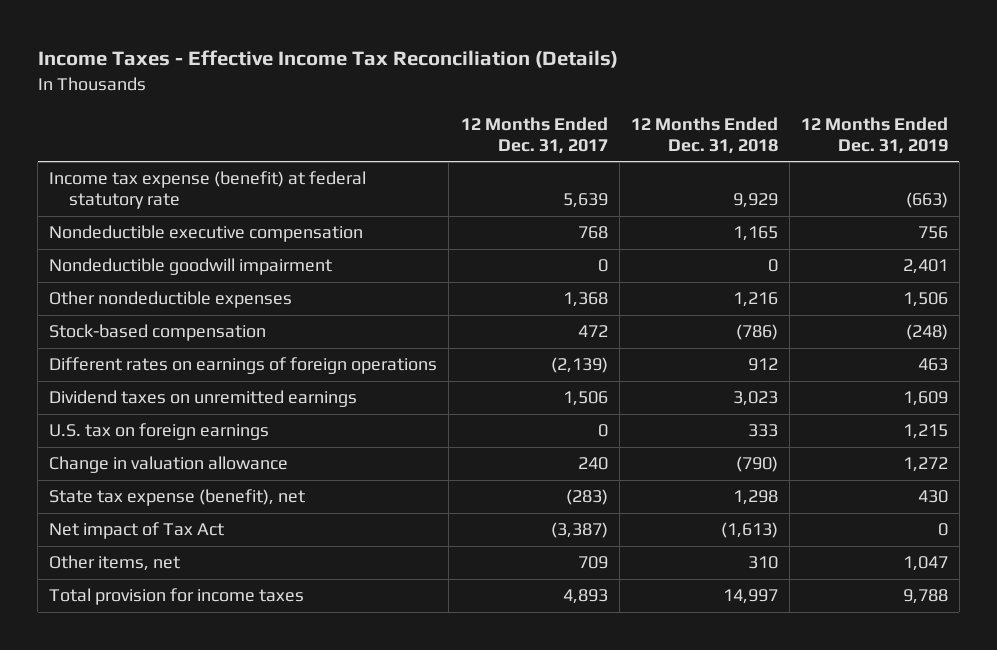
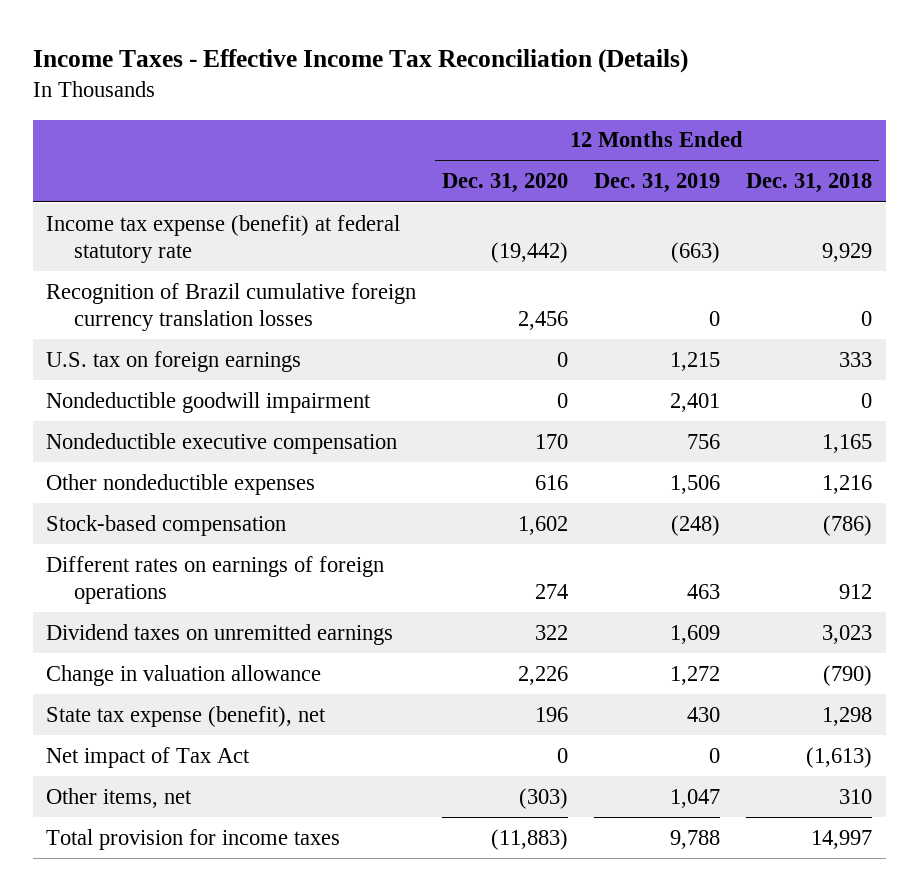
- | 12 Months Ended Dec. 31, 2017 | 12 Months Ended Dec. 31, 2018 | 12 Months Ended Dec. 31, 2019
+ | 12 Months Ended Dec. 31, 2020 | 12 Months Ended Dec. 31, 2019 | 12 Months Ended Dec. 31, 2018
+ Recognition of Brazil cumulative foreign currency translation losses | 2,456 | 0 | 0
moved up: U.S. tax on foreign earnings | 0 | 1,215 | 333
moved down: Nondeductible executive compensation | 170 | 756 | 1,165

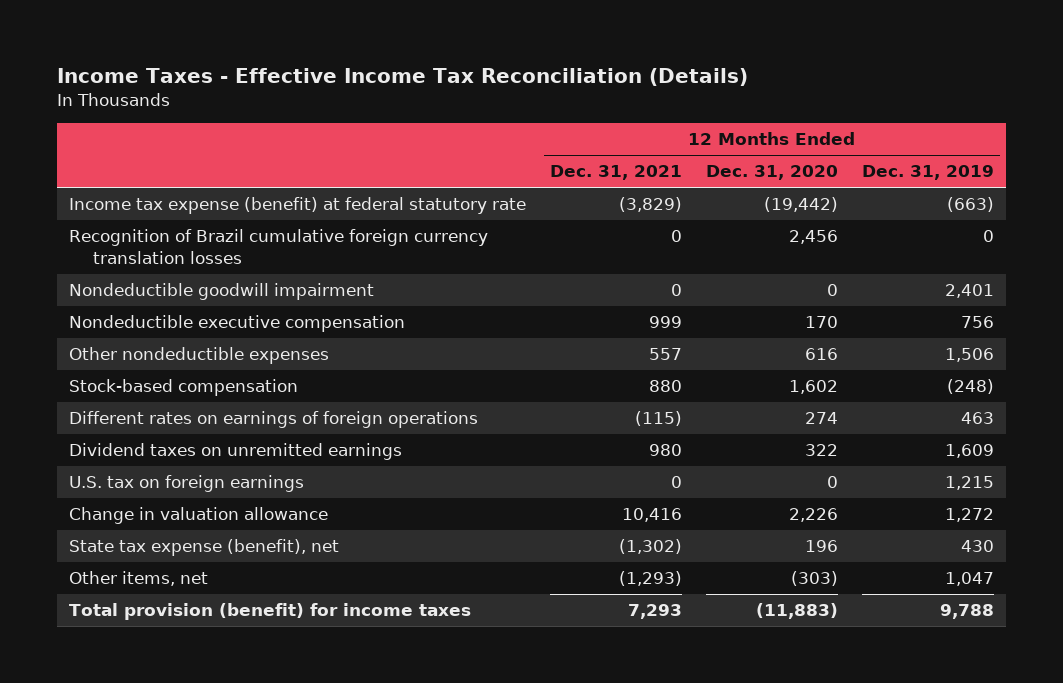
- | 12 Months Ended Dec. 31, 2020 | 12 Months Ended Dec. 31, 2019 | 12 Months Ended Dec. 31, 2018
+ | 12 Months Ended Dec. 31, 2021 | 12 Months Ended Dec. 31, 2020 | 12 Months Ended Dec. 31, 2019
moved down: U.S. tax on foreign earnings | 0 | 0 | 1,215
- Net impact of Tax Act | 0 | 0 | (1,613)
- Total provision for income taxes | (11,883) | 9,788 | 14,997
+ Total provision (benefit) for income taxes | 7,293 | (11,883) | 9,788

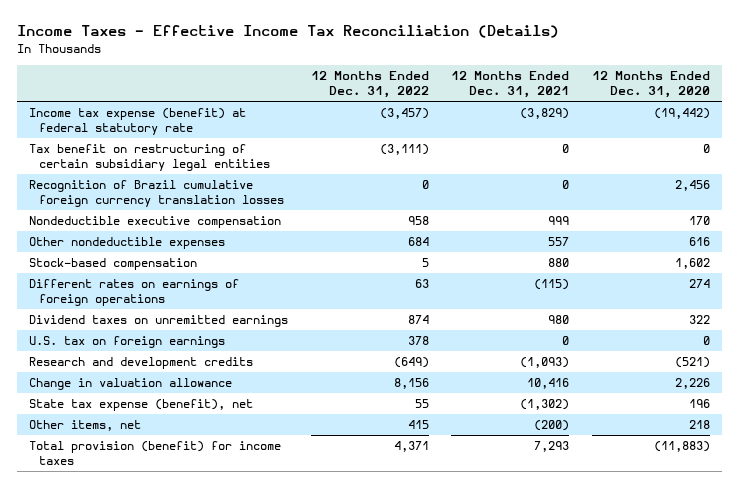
- | 12 Months Ended Dec. 31, 2021 | 12 Months Ended Dec. 31, 2020 | 12 Months Ended Dec. 31, 2019
+ | 12 Months Ended Dec. 31, 2022 | 12 Months Ended Dec. 31, 2021 | 12 Months Ended Dec. 31, 2020
+ Tax benefit on restructuring of certain subsidiary legal entities | (3,111) | 0 | 0
- Nondeductible goodwill impairment | 0 | 0 | 2,401
+ Research and development credits | (649) | (1,093) | (521)
- Other items, net | (1,293) | (303) | 1,047
+ Other items, net | 415 | (200) | 218

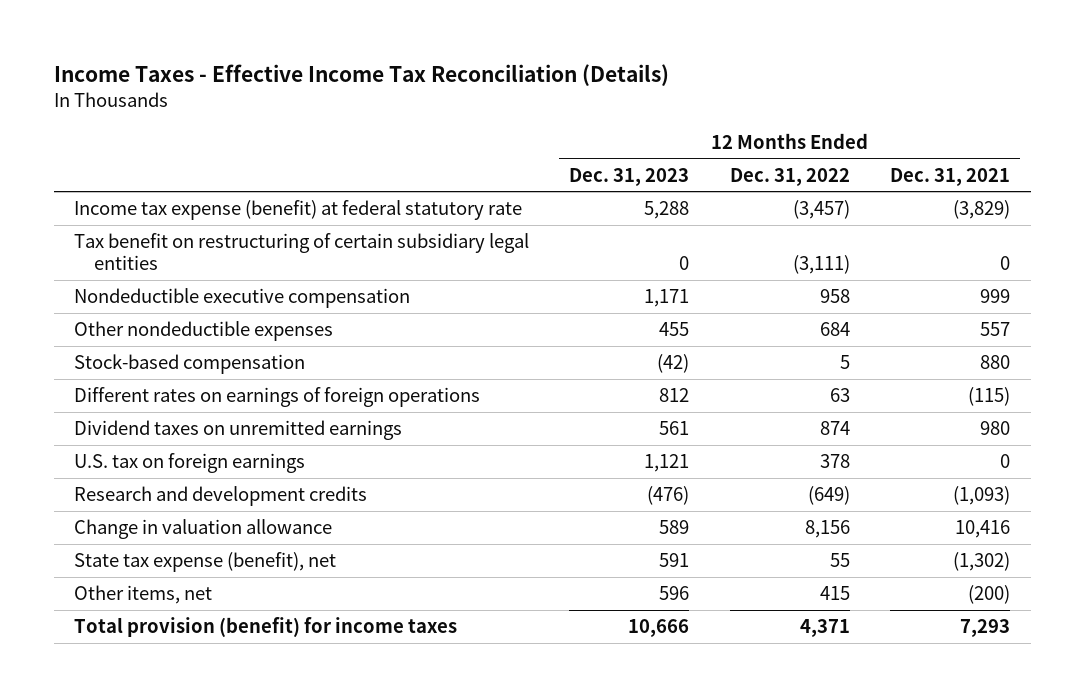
- | 12 Months Ended Dec. 31, 2022 | 12 Months Ended Dec. 31, 2021 | 12 Months Ended Dec. 31, 2020
+ | 12 Months Ended Dec. 31, 2023 | 12 Months Ended Dec. 31, 2022 | 12 Months Ended Dec. 31, 2021
- Recognition of Brazil cumulative foreign currency translation losses | 0 | 0 | 2,456

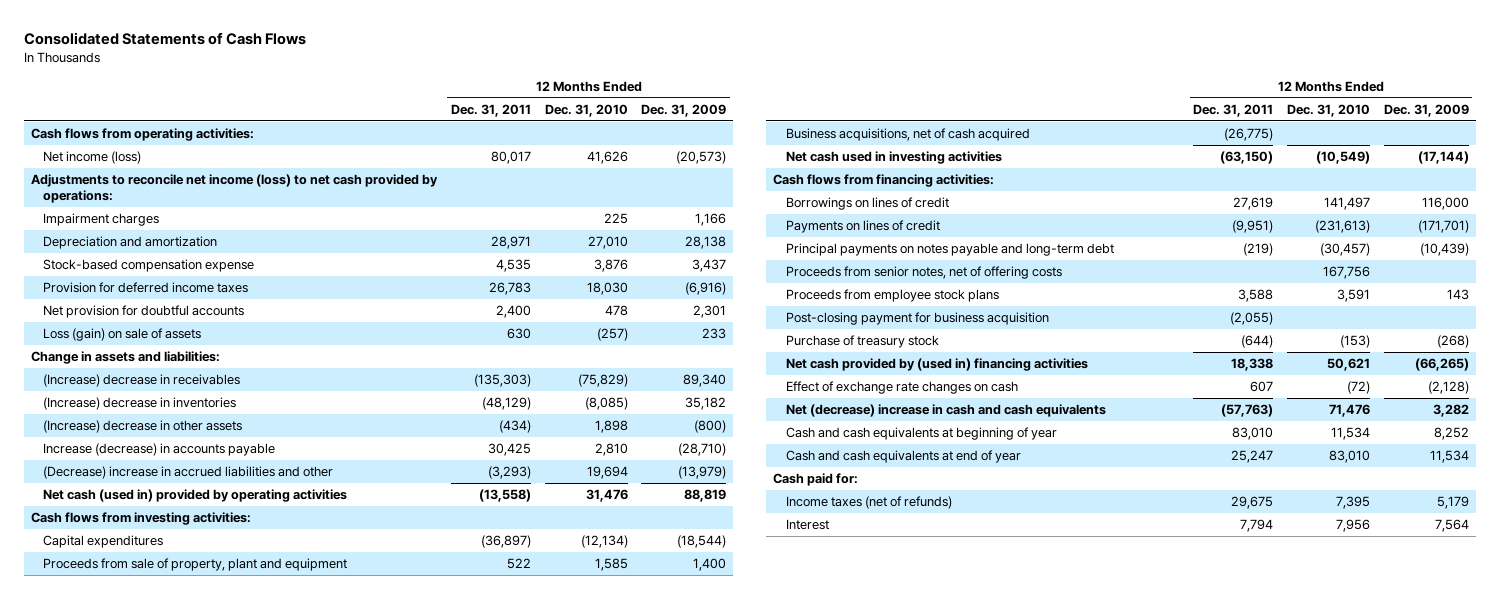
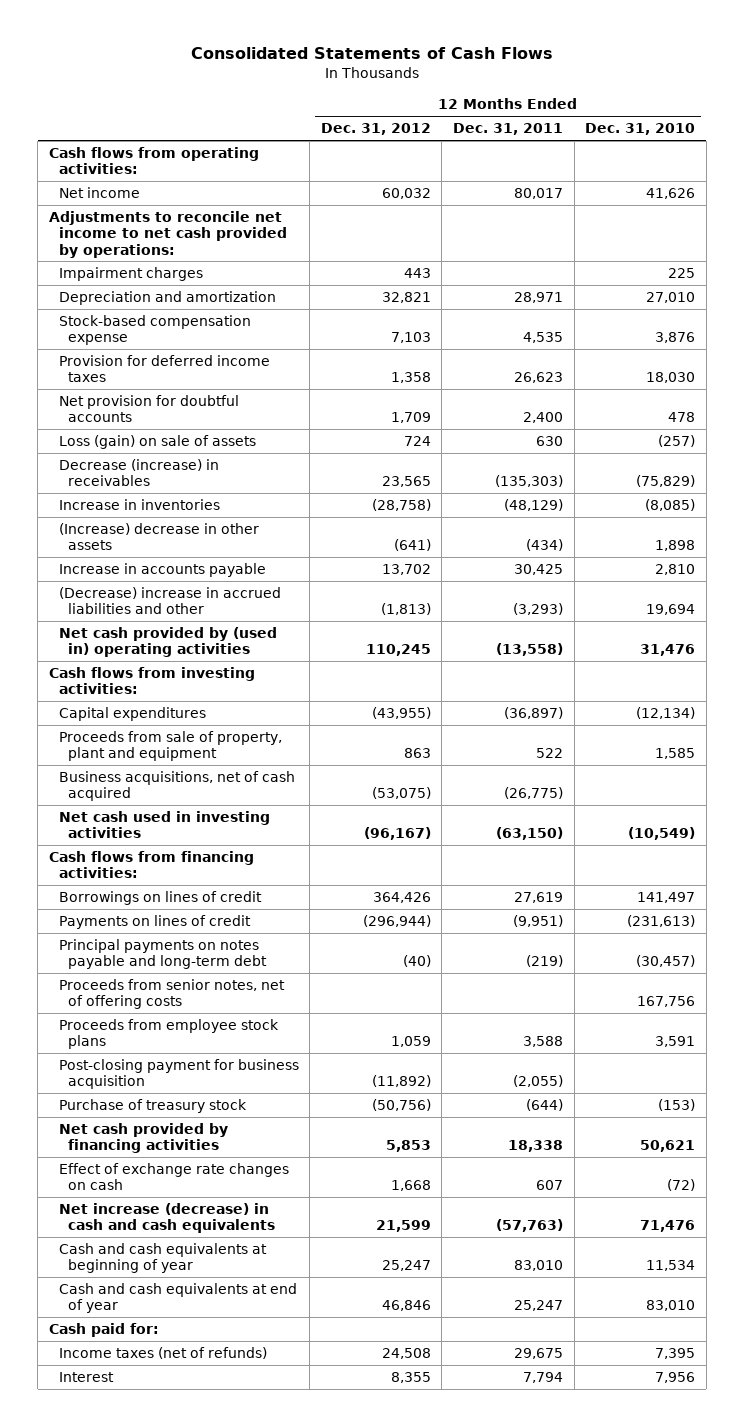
- | 12 Months Ended Dec. 31, 2011 | 12 Months Ended Dec. 31, 2010 | 12 Months Ended Dec. 31, 2009
+ | 12 Months Ended Dec. 31, 2012 | 12 Months Ended Dec. 31, 2011 | 12 Months Ended Dec. 31, 2010
- Net income (loss) | 80,017 | 41,626 | (20,573)
- Adjustments to reconcile net income (loss) to net cash provided by operations:
+ Net income | 60,032 | 80,017 | 41,626
+ Adjustments to reconcile net income to net cash provided by operations:
- Provision for deferred income taxes | 26,783 | 18,030 | (6,916)
+ Provision for deferred income taxes | 1,358 | 26,623 | 18,030
- Change in assets and liabilities:
- (Increase) decrease in receivables | (135,303) | (75,829) | 89,340
- (Increase) decrease in inventories | (48,129) | (8,085) | 35,182
+ Decrease (increase) in receivables | 23,565 | (135,303) | (75,829)
+ Increase in inventories | (28,758) | (48,129) | (8,085)
- Increase (decrease) in accounts payable | 30,425 | 2,810 | (28,710)
+ Increase in accounts payable | 13,702 | 30,425 | 2,810
- Net cash (used in) provided by operating activities | (13,558) | 31,476 | 88,819
+ Net cash provided by (used in) operating activities | 110,245 | (13,558) | 31,476
- Net cash provided by (used in) financing activities | 18,338 | 50,621 | (66,265)
+ Net cash provided by financing activities | 5,853 | 18,338 | 50,621
- Net (decrease) increase in cash and cash equivalents | (57,763) | 71,476 | 3,282
+ Net increase (decrease) in cash and cash equivalents | 21,599 | (57,763) | 71,476

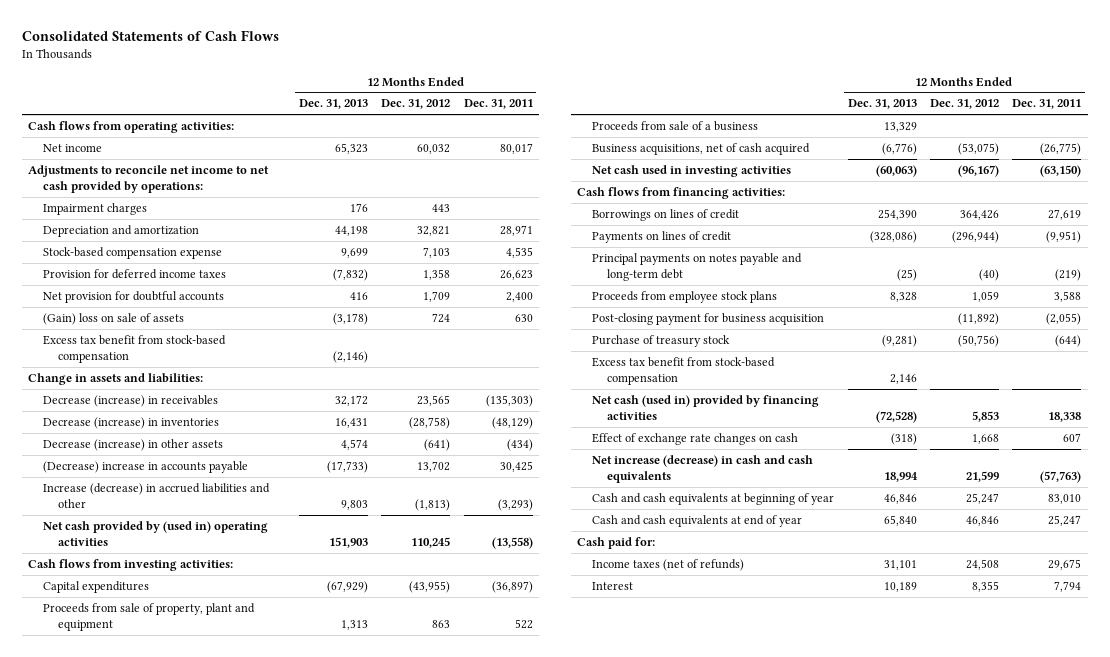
- | 12 Months Ended Dec. 31, 2012 | 12 Months Ended Dec. 31, 2011 | 12 Months Ended Dec. 31, 2010
+ | 12 Months Ended Dec. 31, 2013 | 12 Months Ended Dec. 31, 2012 | 12 Months Ended Dec. 31, 2011
- Loss (gain) on sale of assets | 724 | 630 | (257)
+ (Gain) loss on sale of assets | (3,178) | 724 | 630
+ Excess tax benefit from stock-based compensation | (2,146) | |
+ Change in assets and liabilities:
- Increase in inventories | (28,758) | (48,129) | (8,085)
- (Increase) decrease in other assets | (641) | (434) | 1,898
- Increase in accounts payable | 13,702 | 30,425 | 2,810
- (Decrease) increase in accrued liabilities and other | (1,813) | (3,293) | 19,694
+ Decrease (increase) in inventories | 16,431 | (28,758) | (48,129)
+ Decrease (increase) in other assets | 4,574 | (641) | (434)
+ (Decrease) increase in accounts payable | (17,733) | 13,702 | 30,425
+ Increase (decrease) in accrued liabilities and other | 9,803 | (1,813) | (3,293)
+ Proceeds from sale of a business | 13,329 | |
- Proceeds from senior notes, net of offering costs | | | 167,756
- Net cash provided by financing activities | 5,853 | 18,338 | 50,621
+ Excess tax benefit from stock-based compensation | 2,146 | |
+ Net cash (used in) provided by financing activities | (72,528) | 5,853 | 18,338

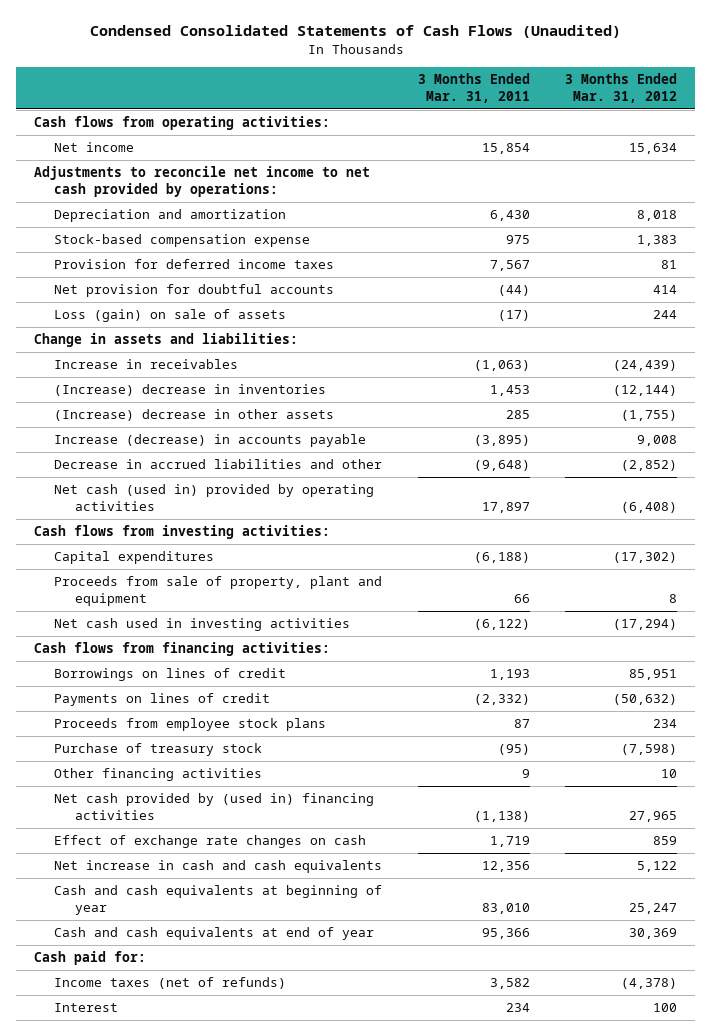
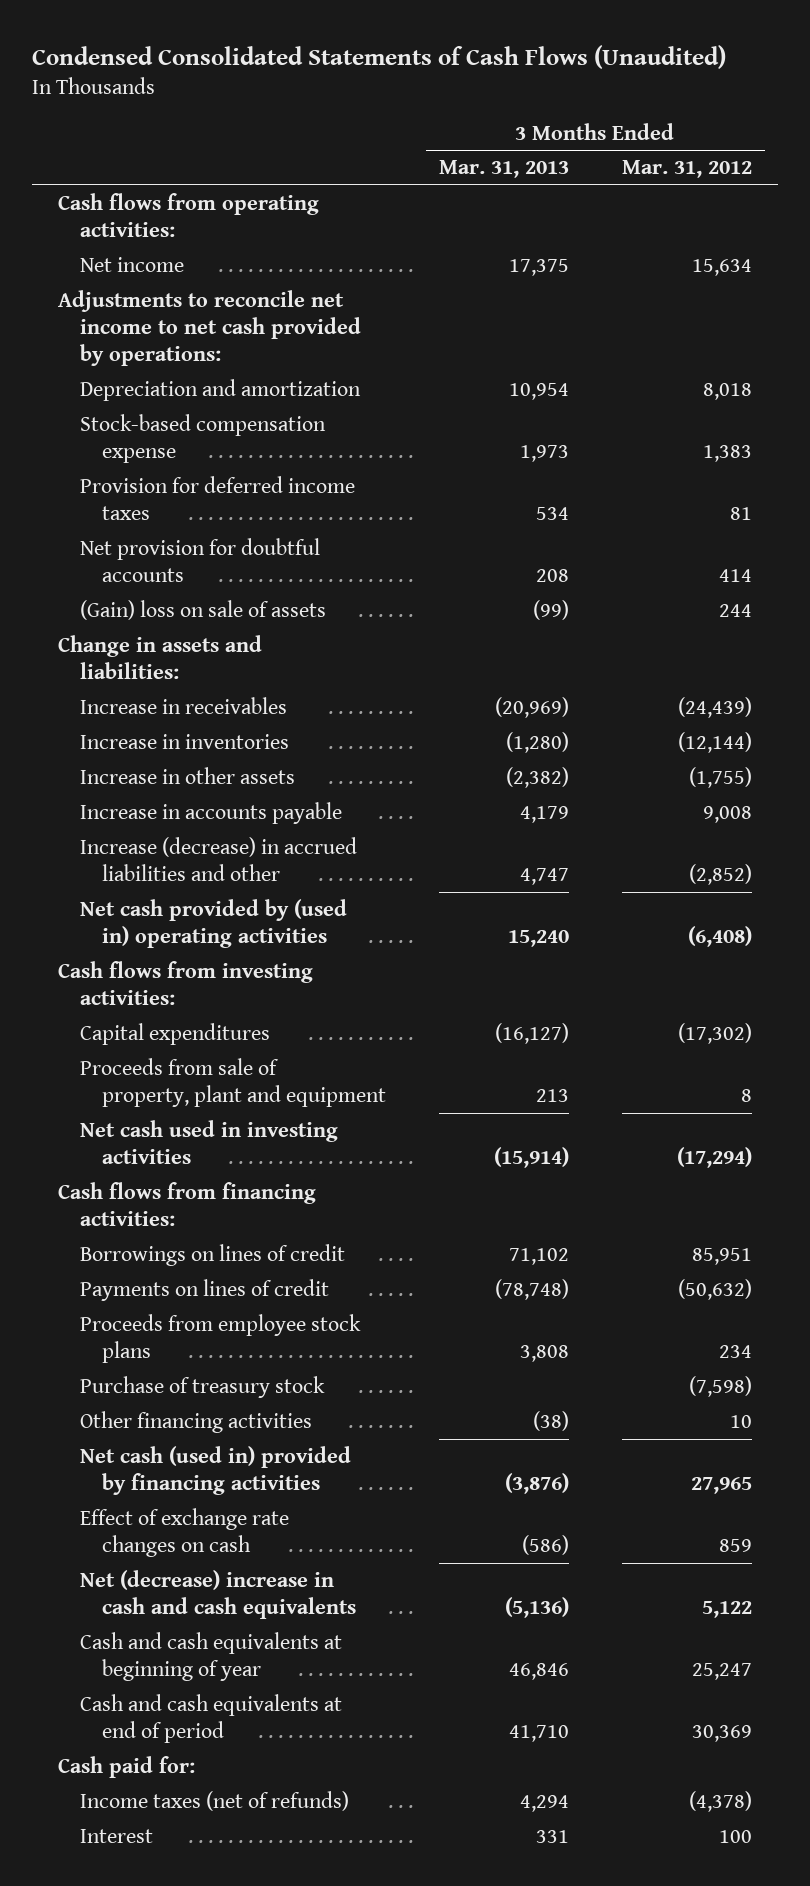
- | 3 Months Ended Mar. 31, 2011 | 3 Months Ended Mar. 31, 2012
+ | 3 Months Ended Mar. 31, 2013 | 3 Months Ended Mar. 31, 2012
- Loss (gain) on sale of assets | (17) | 244
+ (Gain) loss on sale of assets | (99) | 244
- (Increase) decrease in inventories | 1,453 | (12,144)
- (Increase) decrease in other assets | 285 | (1,755)
- Increase (decrease) in accounts payable | (3,895) | 9,008
- Decrease in accrued liabilities and other | (9,648) | (2,852)
- Net cash (used in) provided by operating activities | 17,897 | (6,408)
+ Increase in inventories | (1,280) | (12,144)
+ Increase in other assets | (2,382) | (1,755)
+ Increase in accounts payable | 4,179 | 9,008
+ Increase (decrease) in accrued liabilities and other | 4,747 | (2,852)
+ Net cash provided by (used in) operating activities | 15,240 | (6,408)
- Net cash provided by (used in) financing activities | (1,138) | 27,965
+ Net cash (used in) provided by financing activities | (3,876) | 27,965
- Net increase in cash and cash equivalents | 12,356 | 5,122
+ Net (decrease) increase in cash and cash equivalents | (5,136) | 5,122
- Cash and cash equivalents at end of year | 95,366 | 30,369
+ Cash and cash equivalents at end of period | 41,710 | 30,369

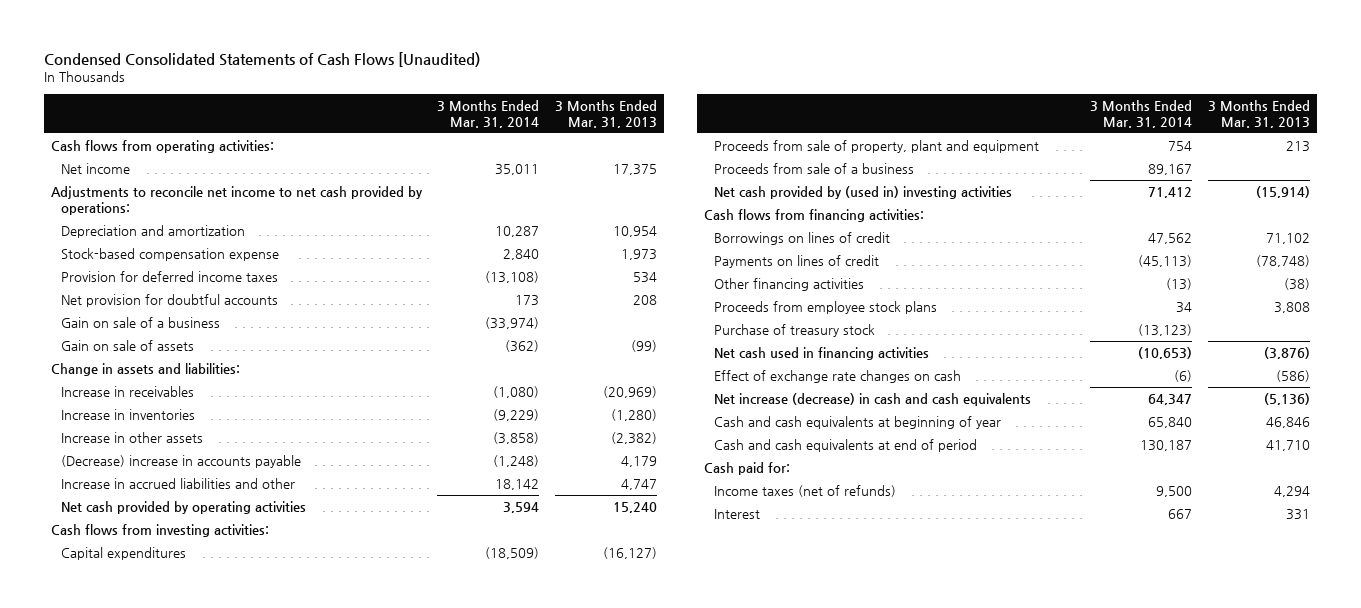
- Condensed Consolidated Statements of Cash Flows (Unaudited)
+ Condensed Consolidated Statements of Cash Flows [Unaudited)
- | 3 Months Ended Mar. 31, 2013 | 3 Months Ended Mar. 31, 2012
+ | 3 Months Ended Mar. 31, 2014 | 3 Months Ended Mar. 31, 2013
- (Gain) loss on sale of assets | (99) | 244
+ Gain on sale of a business | (33,974) |
+ Gain on sale of assets | (362) | (99)
- Increase in accounts payable | 4,179 | 9,008
- Increase (decrease) in accrued liabilities and other | 4,747 | (2,852)
- Net cash provided by (used in) operating activities | 15,240 | (6,408)
+ (Decrease) increase in accounts payable | (1,248) | 4,179
+ Increase in accrued liabilities and other | 18,142 | 4,747
+ Net cash provided by operating activities | 3,594 | 15,240
- Net cash used in investing activities | (15,914) | (17,294)
+ Proceeds from sale of a business | 89,167 |
+ Net cash provided by (used in) investing activities | 71,412 | (15,914)
moved up: Other financing activities | (13) | (38)
- Net cash (used in) provided by financing activities | (3,876) | 27,965
+ Net cash used in financing activities | (10,653) | (3,876)
- Net (decrease) increase in cash and cash equivalents | (5,136) | 5,122
+ Net increase (decrease) in cash and cash equivalents | 64,347 | (5,136)

